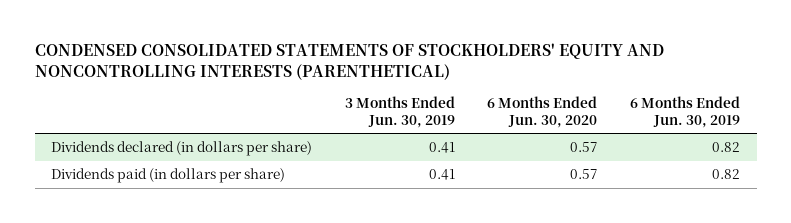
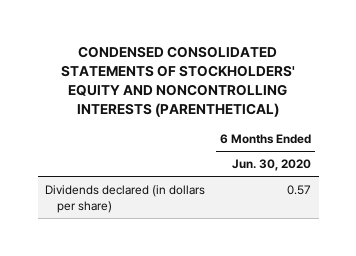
- | 3 Months Ended Jun. 30, 2019 | 6 Months Ended Jun. 30, 2020 | 6 Months Ended Jun. 30, 2019
+ | 6 Months Ended Jun. 30, 2020
- Dividends paid (in dollars per share) | 0.41 | 0.57 | 0.82

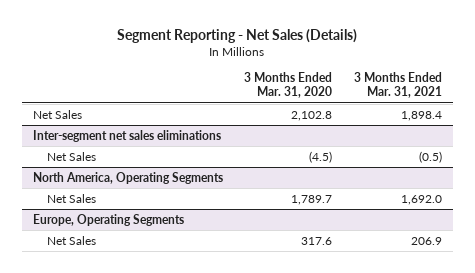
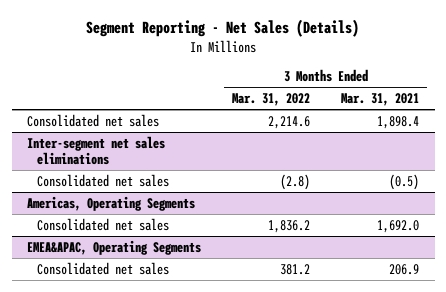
- | 3 Months Ended Mar. 31, 2020 | 3 Months Ended Mar. 31, 2021
+ | 3 Months Ended Mar. 31, 2022 | 3 Months Ended Mar. 31, 2021
- Net Sales | 2,102.8 | 1,898.4
+ Consolidated net sales | 2,214.6 | 1,898.4
@ Inter-segment net sales eliminations
- Net Sales | (4.5) | (0.5)
- North America, Operating Segments
- Net Sales | 1,789.7 | 1,692.0
- Europe, Operating Segments
- Net Sales | 317.6 | 206.9
@ Inter-segment net sales eliminations
+ Consolidated net sales | (2.8) | (0.5)
+ Americas, Operating Segments
+ Consolidated net sales | 1,836.2 | 1,692.0
+ EMEA&APAC, Operating Segments
+ Consolidated net sales | 381.2 | 206.9

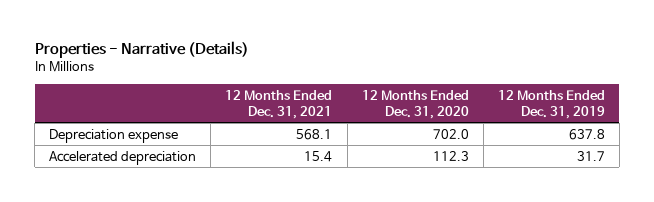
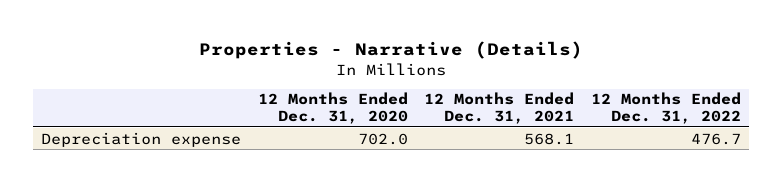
- | 12 Months Ended Dec. 31, 2021 | 12 Months Ended Dec. 31, 2020 | 12 Months Ended Dec. 31, 2019
+ | 12 Months Ended Dec. 31, 2020 | 12 Months Ended Dec. 31, 2021 | 12 Months Ended Dec. 31, 2022
- Accelerated depreciation | 15.4 | 112.3 | 31.7

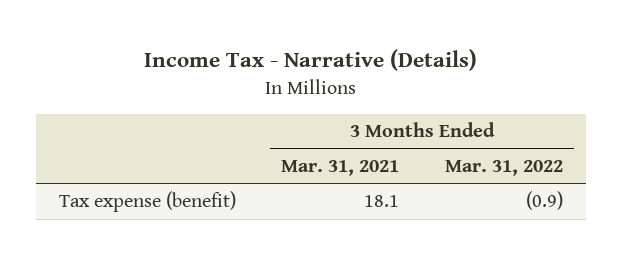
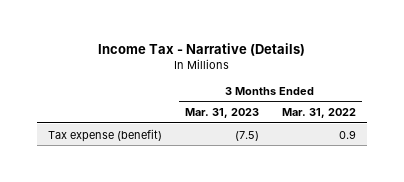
- | 3 Months Ended Mar. 31, 2021 | 3 Months Ended Mar. 31, 2022
+ | 3 Months Ended Mar. 31, 2023 | 3 Months Ended Mar. 31, 2022
- Tax expense (benefit) | 18.1 | (0.9)
+ Tax expense (benefit) | (7.5) | 0.9

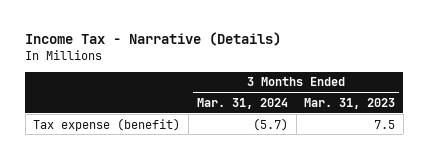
- | 3 Months Ended Mar. 31, 2023 | 3 Months Ended Mar. 31, 2022
+ | 3 Months Ended Mar. 31, 2024 | 3 Months Ended Mar. 31, 2023
- Tax expense (benefit) | (7.5) | 0.9
+ Tax expense (benefit) | (5.7) | 7.5

